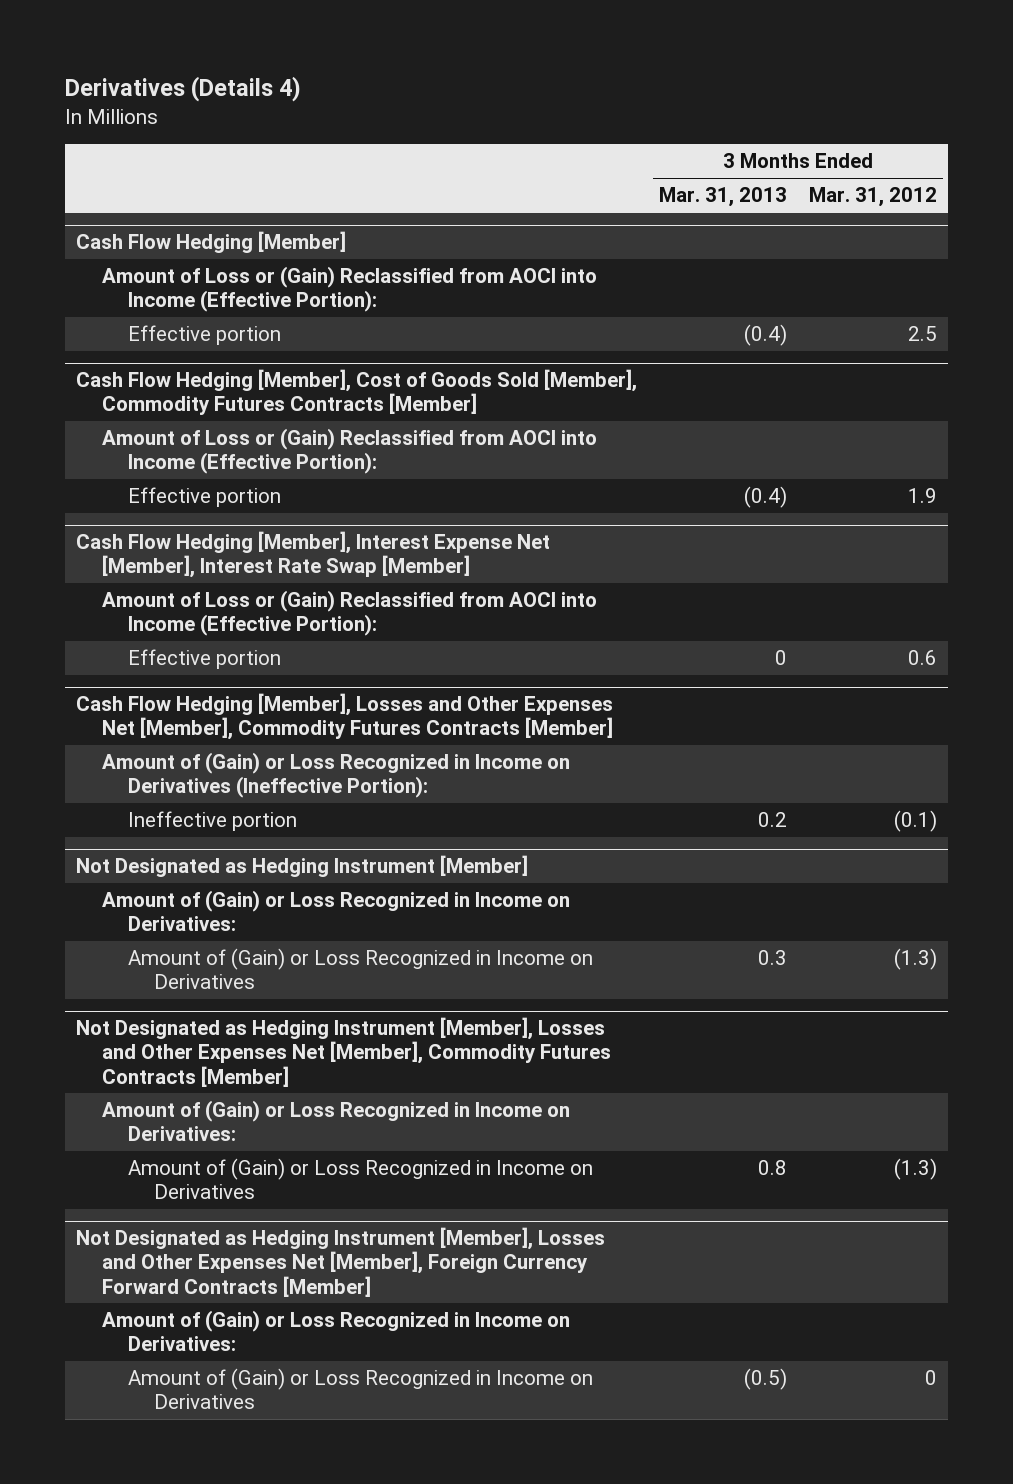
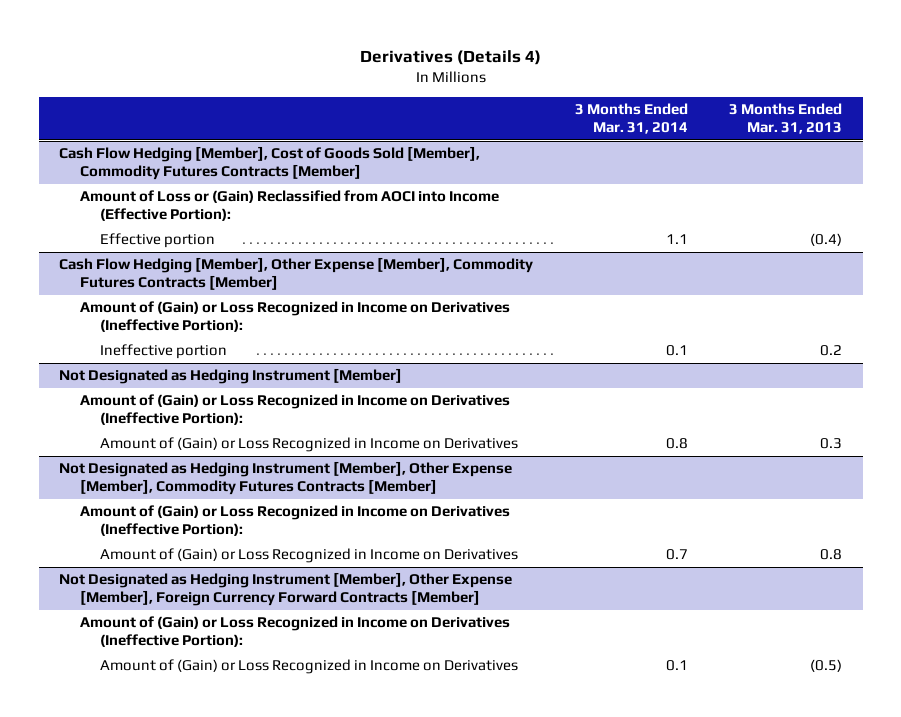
- | 3 Months Ended Mar. 31, 2013 | 3 Months Ended Mar. 31, 2012
+ | 3 Months Ended Mar. 31, 2014 | 3 Months Ended Mar. 31, 2013
- Cash Flow Hedging [Member]
- Amount of Loss or (Gain) Reclassified from AOCI into Income (Effective Portion):
- Effective portion | (0.4) | 2.5
- Cash Flow Hedging [Member], Interest Expense Net [Member], Interest Rate Swap [Member]
- Amount of Loss or (Gain) Reclassified from AOCI into Income (Effective Portion):
- Effective portion | 0 | 0.6
- Cash Flow Hedging [Member], Losses and Other Expenses Net [Member], Commodity Futures Contracts [Member]
+ Cash Flow Hedging [Member], Other Expense [Member], Commodity Futures Contracts [Member]
@ Not Designated as Hedging Instrument [Member]
- Amount of (Gain) or Loss Recognized in Income on Derivatives:
+ Amount of (Gain) or Loss Recognized in Income on Derivatives (Ineffective Portion):
- Not Designated as Hedging Instrument [Member], Losses and Other Expenses Net [Member], Commodity Futures Contracts [Member]
- Amount of (Gain) or Loss Recognized in Income on Derivatives:
+ Not Designated as Hedging Instrument [Member], Other Expense [Member], Commodity Futures Contracts [Member]
+ Amount of (Gain) or Loss Recognized in Income on Derivatives (Ineffective Portion):
- Not Designated as Hedging Instrument [Member], Losses and Other Expenses Net [Member], Foreign Currency Forward Contracts [Member]
- Amount of (Gain) or Loss Recognized in Income on Derivatives:
+ Not Designated as Hedging Instrument [Member], Other Expense [Member], Foreign Currency Forward Contracts [Member]
+ Amount of (Gain) or Loss Recognized in Income on Derivatives (Ineffective Portion):

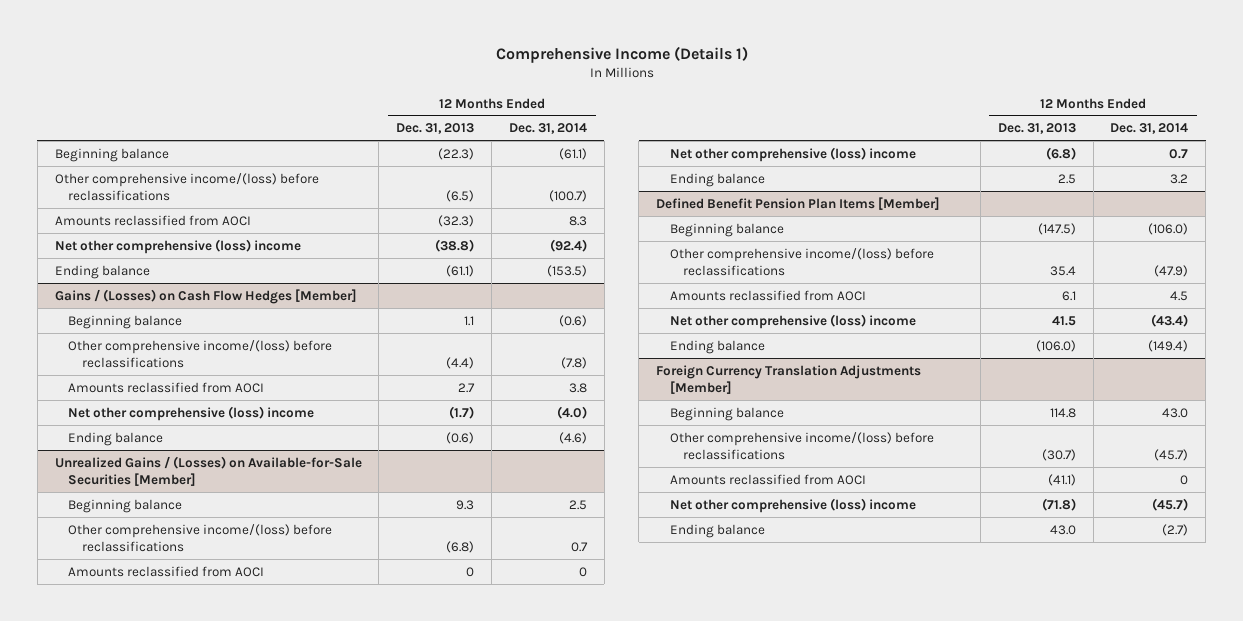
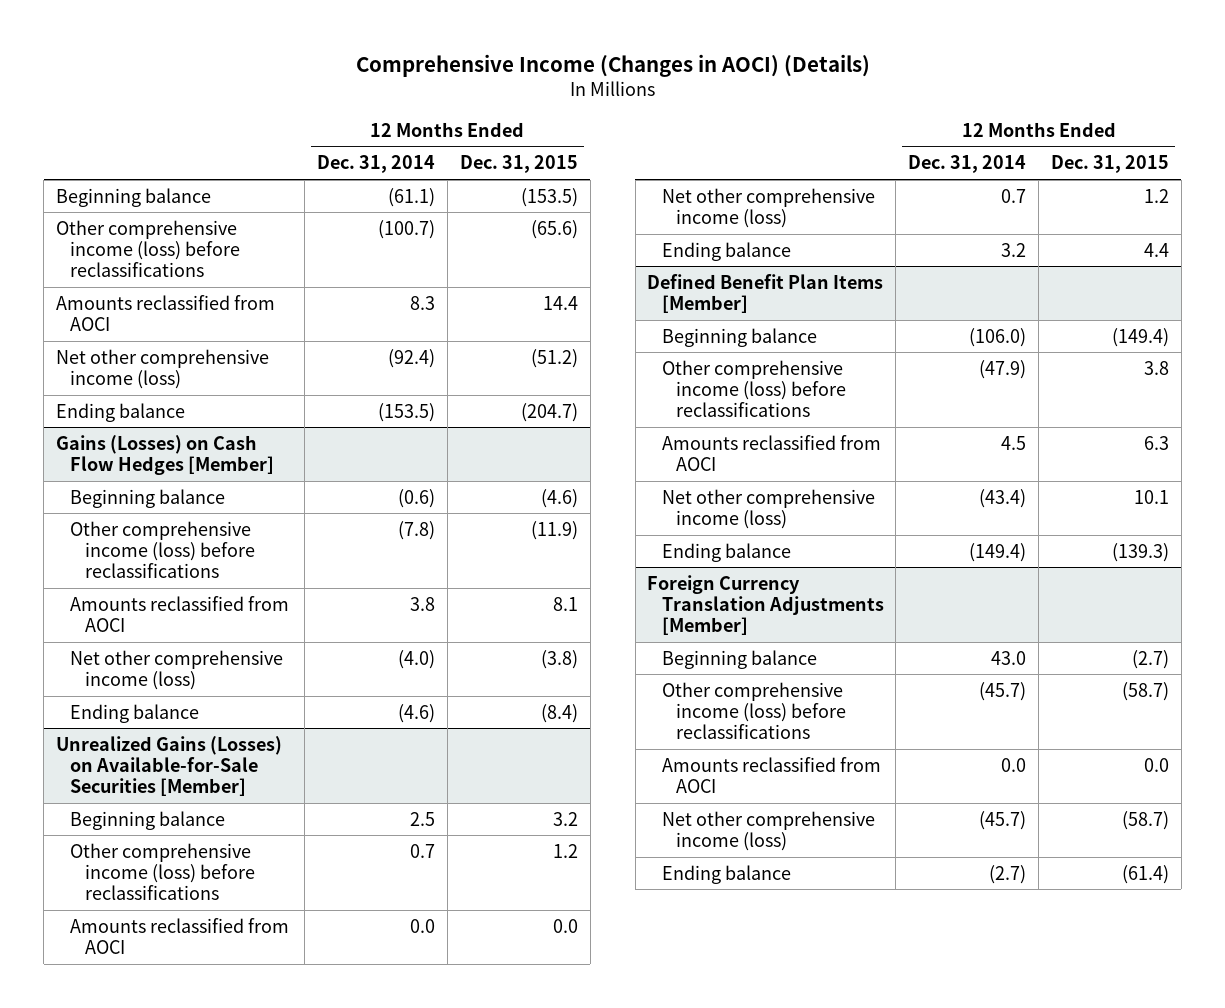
- Comprehensive Income (Details 1)
+ Comprehensive Income (Changes in AOCI) (Details)
- | 12 Months Ended Dec. 31, 2013 | 12 Months Ended Dec. 31, 2014
+ | 12 Months Ended Dec. 31, 2014 | 12 Months Ended Dec. 31, 2015
- Other comprehensive income/(loss) before reclassifications | (6.5) | (100.7)
+ Other comprehensive income (loss) before reclassifications | (100.7) | (65.6)
- Net other comprehensive (loss) income | (38.8) | (92.4)
+ Net other comprehensive income (loss) | (92.4) | (51.2)
- Gains / (Losses) on Cash Flow Hedges [Member]
+ Gains (Losses) on Cash Flow Hedges [Member]
- Other comprehensive income/(loss) before reclassifications | (4.4) | (7.8)
+ Other comprehensive income (loss) before reclassifications | (7.8) | (11.9)
- Net other comprehensive (loss) income | (1.7) | (4.0)
+ Net other comprehensive income (loss) | (4.0) | (3.8)
- Unrealized Gains / (Losses) on Available-for-Sale Securities [Member]
+ Unrealized Gains (Losses) on Available-for-Sale Securities [Member]
- Other comprehensive income/(loss) before reclassifications | (6.8) | 0.7
- Amounts reclassified from AOCI | 0 | 0
- Net other comprehensive (loss) income | (6.8) | 0.7
+ Other comprehensive income (loss) before reclassifications | 0.7 | 1.2
+ Amounts reclassified from AOCI | 0.0 | 0.0
+ Net other comprehensive income (loss) | 0.7 | 1.2
- Defined Benefit Pension Plan Items [Member]
+ Defined Benefit Plan Items [Member]
- Other comprehensive income/(loss) before reclassifications | 35.4 | (47.9)
+ Other comprehensive income (loss) before reclassifications | (47.9) | 3.8
- Net other comprehensive (loss) income | 41.5 | (43.4)
+ Net other comprehensive income (loss) | (43.4) | 10.1
@ Foreign Currency Translation Adjustments [Member]
- Other comprehensive income/(loss) before reclassifications | (30.7) | (45.7)
- Amounts reclassified from AOCI | (41.1) | 0
- Net other comprehensive (loss) income | (71.8) | (45.7)
+ Other comprehensive income (loss) before reclassifications | (45.7) | (58.7)
+ Amounts reclassified from AOCI | 0.0 | 0.0
+ Net other comprehensive income (loss) | (45.7) | (58.7)

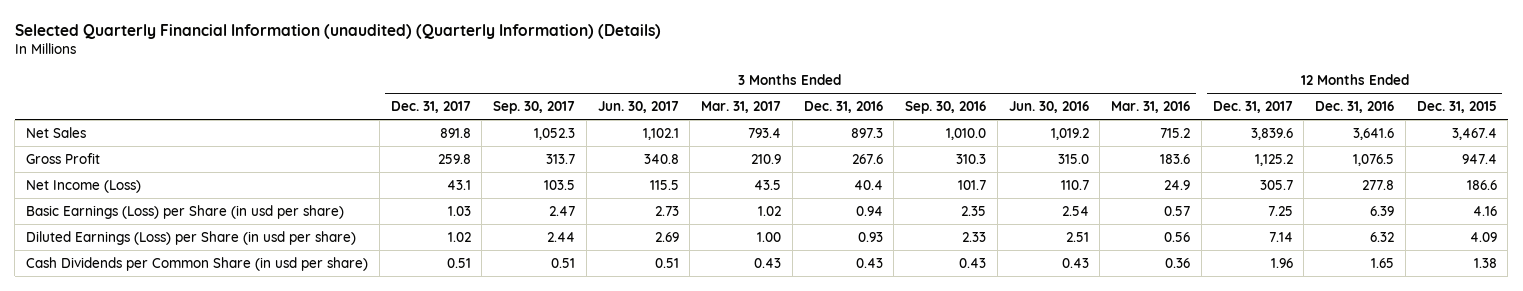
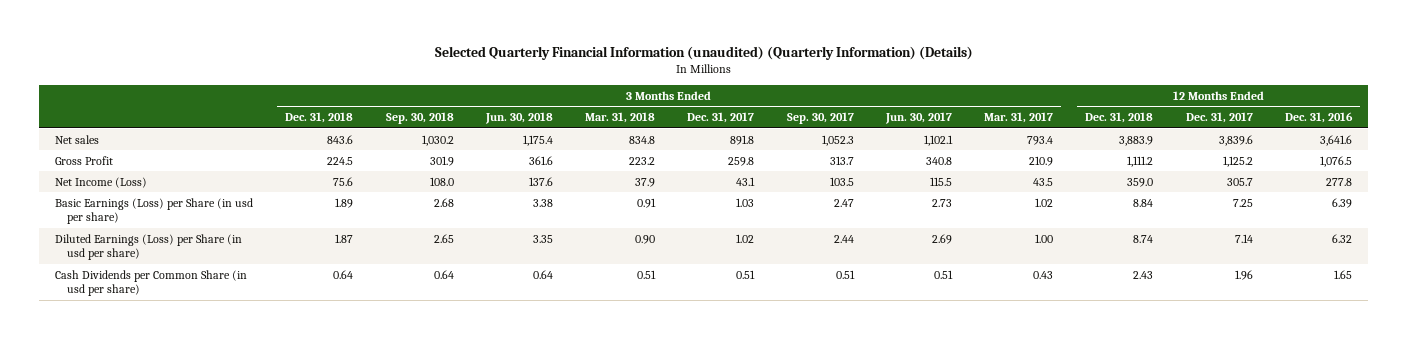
- | 3 Months Ended Dec. 31, 2017 | 3 Months Ended Sep. 30, 2017 | 3 Months Ended Jun. 30, 2017 | 3 Months Ended Mar. 31, 2017 | 3 Months Ended Dec. 31, 2016 | 3 Months Ended Sep. 30, 2016 | 3 Months Ended Jun. 30, 2016 | 3 Months Ended Mar. 31, 2016 | 12 Months Ended Dec. 31, 2017 | 12 Months Ended Dec. 31, 2016 | 12 Months Ended Dec. 31, 2015
+ | 3 Months Ended Dec. 31, 2018 | 3 Months Ended Sep. 30, 2018 | 3 Months Ended Jun. 30, 2018 | 3 Months Ended Mar. 31, 2018 | 3 Months Ended Dec. 31, 2017 | 3 Months Ended Sep. 30, 2017 | 3 Months Ended Jun. 30, 2017 | 3 Months Ended Mar. 31, 2017 | 12 Months Ended Dec. 31, 2018 | 12 Months Ended Dec. 31, 2017 | 12 Months Ended Dec. 31, 2016
- Net Sales | 891.8 | 1,052.3 | 1,102.1 | 793.4 | 897.3 | 1,010.0 | 1,019.2 | 715.2 | 3,839.6 | 3,641.6 | 3,467.4
+ Net sales | 843.6 | 1,030.2 | 1,175.4 | 834.8 | 891.8 | 1,052.3 | 1,102.1 | 793.4 | 3,883.9 | 3,839.6 | 3,641.6

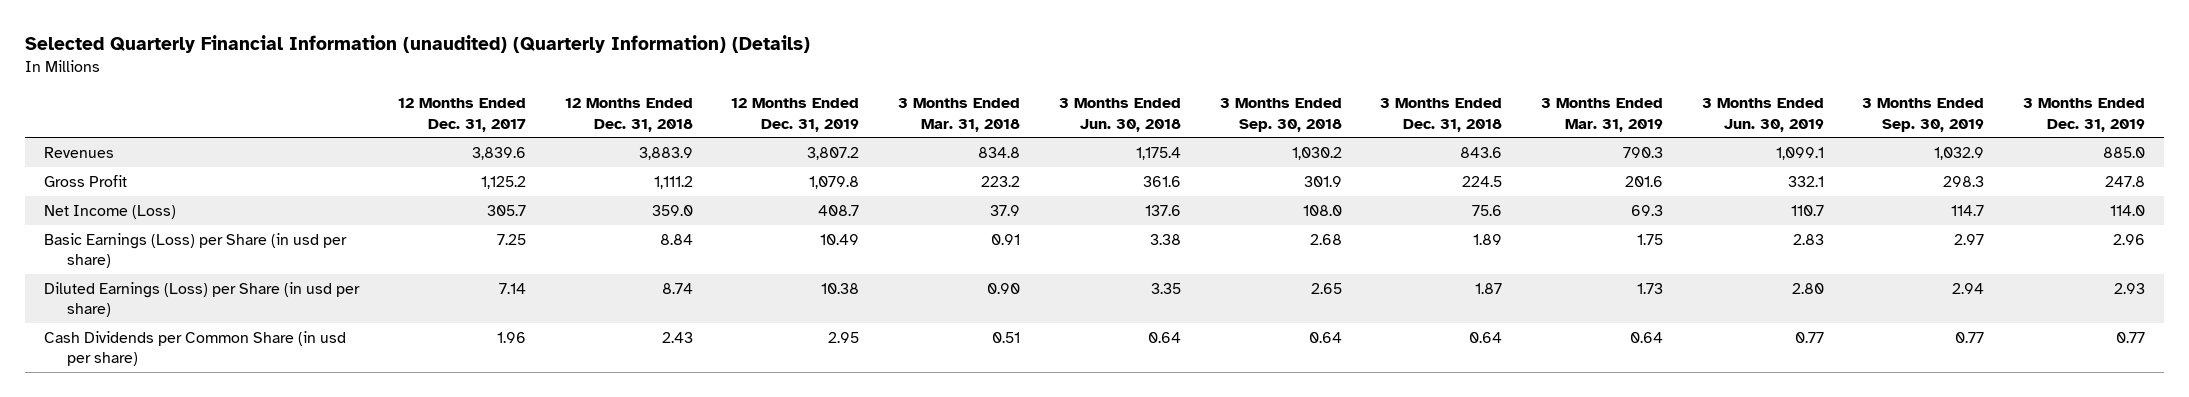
- | 3 Months Ended Dec. 31, 2018 | 3 Months Ended Sep. 30, 2018 | 3 Months Ended Jun. 30, 2018 | 3 Months Ended Mar. 31, 2018 | 3 Months Ended Dec. 31, 2017 | 3 Months Ended Sep. 30, 2017 | 3 Months Ended Jun. 30, 2017 | 3 Months Ended Mar. 31, 2017 | 12 Months Ended Dec. 31, 2018 | 12 Months Ended Dec. 31, 2017 | 12 Months Ended Dec. 31, 2016
+ | 12 Months Ended Dec. 31, 2017 | 12 Months Ended Dec. 31, 2018 | 12 Months Ended Dec. 31, 2019 | 3 Months Ended Mar. 31, 2018 | 3 Months Ended Jun. 30, 2018 | 3 Months Ended Sep. 30, 2018 | 3 Months Ended Dec. 31, 2018 | 3 Months Ended Mar. 31, 2019 | 3 Months Ended Jun. 30, 2019 | 3 Months Ended Sep. 30, 2019 | 3 Months Ended Dec. 31, 2019
- Net sales | 843.6 | 1,030.2 | 1,175.4 | 834.8 | 891.8 | 1,052.3 | 1,102.1 | 793.4 | 3,883.9 | 3,839.6 | 3,641.6
+ Revenues | 3,839.6 | 3,883.9 | 3,807.2 | 834.8 | 1,175.4 | 1,030.2 | 843.6 | 790.3 | 1,099.1 | 1,032.9 | 885.0

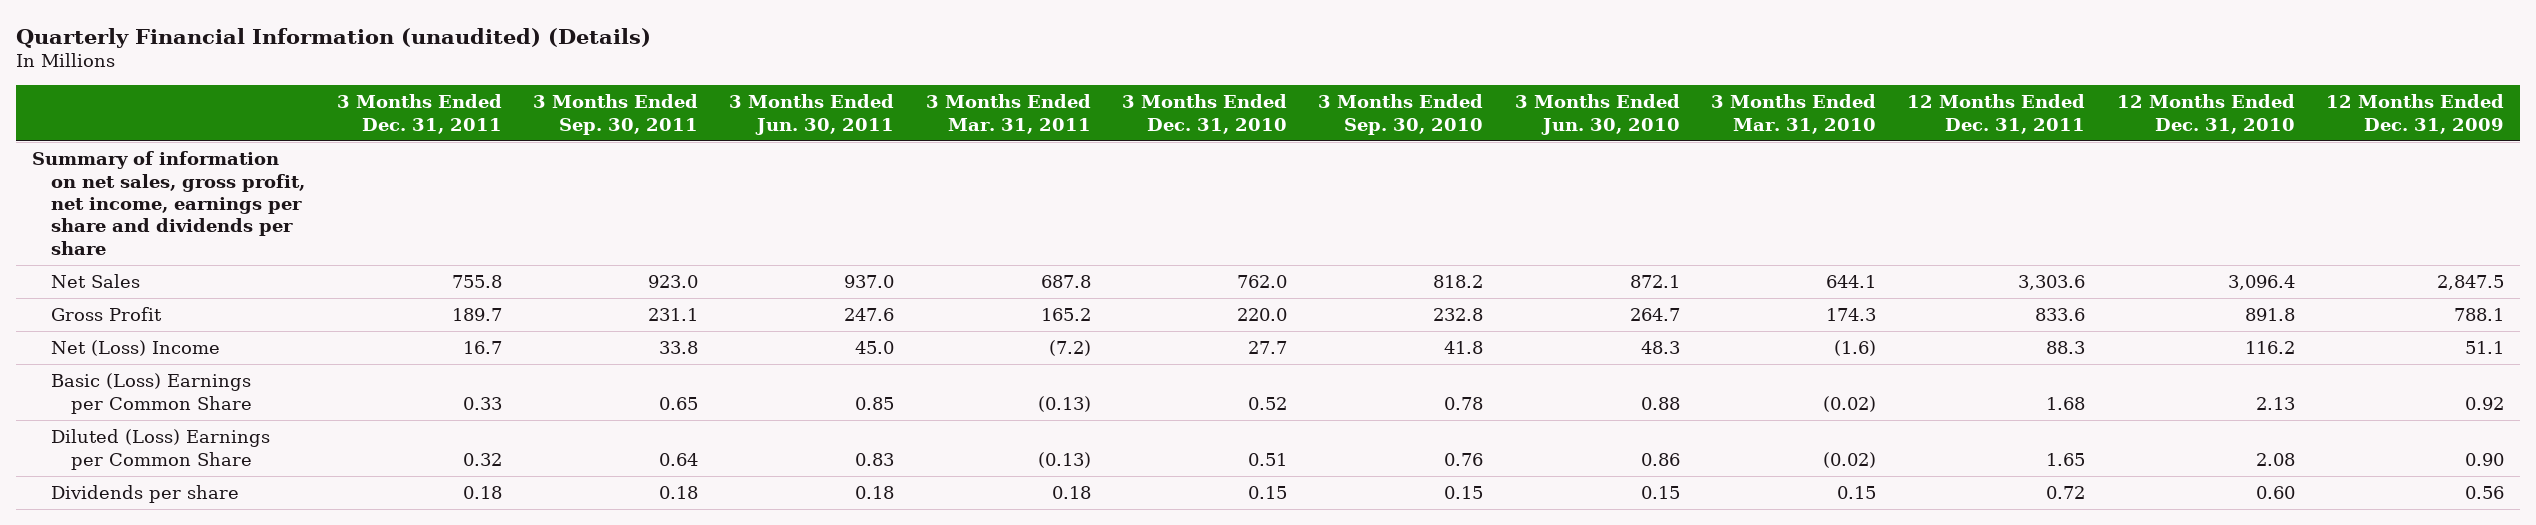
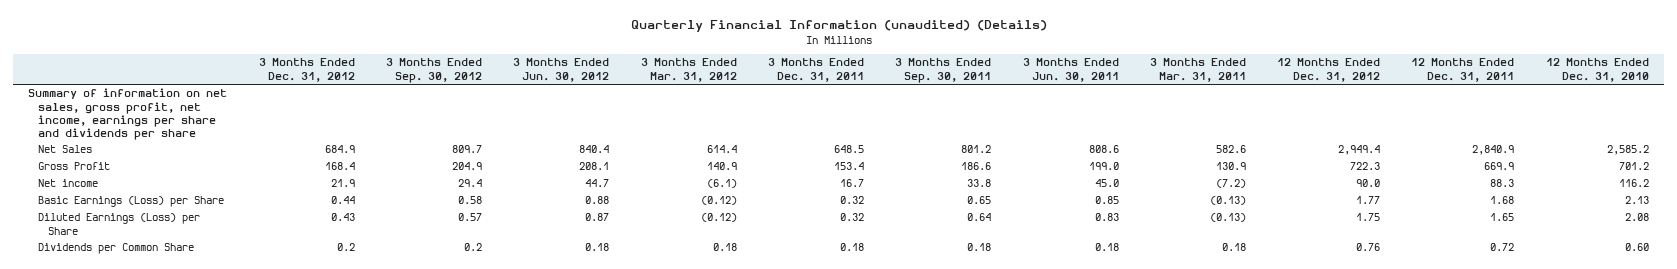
- | 3 Months Ended Dec. 31, 2011 | 3 Months Ended Sep. 30, 2011 | 3 Months Ended Jun. 30, 2011 | 3 Months Ended Mar. 31, 2011 | 3 Months Ended Dec. 31, 2010 | 3 Months Ended Sep. 30, 2010 | 3 Months Ended Jun. 30, 2010 | 3 Months Ended Mar. 31, 2010 | 12 Months Ended Dec. 31, 2011 | 12 Months Ended Dec. 31, 2010 | 12 Months Ended Dec. 31, 2009
+ | 3 Months Ended Dec. 31, 2012 | 3 Months Ended Sep. 30, 2012 | 3 Months Ended Jun. 30, 2012 | 3 Months Ended Mar. 31, 2012 | 3 Months Ended Dec. 31, 2011 | 3 Months Ended Sep. 30, 2011 | 3 Months Ended Jun. 30, 2011 | 3 Months Ended Mar. 31, 2011 | 12 Months Ended Dec. 31, 2012 | 12 Months Ended Dec. 31, 2011 | 12 Months Ended Dec. 31, 2010
- Net Sales | 755.8 | 923.0 | 937.0 | 687.8 | 762.0 | 818.2 | 872.1 | 644.1 | 3,303.6 | 3,096.4 | 2,847.5
- Gross Profit | 189.7 | 231.1 | 247.6 | 165.2 | 220.0 | 232.8 | 264.7 | 174.3 | 833.6 | 891.8 | 788.1
- Net (Loss) Income | 16.7 | 33.8 | 45.0 | (7.2) | 27.7 | 41.8 | 48.3 | (1.6) | 88.3 | 116.2 | 51.1
- Basic (Loss) Earnings per Common Share | 0.33 | 0.65 | 0.85 | (0.13) | 0.52 | 0.78 | 0.88 | (0.02) | 1.68 | 2.13 | 0.92
- Diluted (Loss) Earnings per Common Share | 0.32 | 0.64 | 0.83 | (0.13) | 0.51 | 0.76 | 0.86 | (0.02) | 1.65 | 2.08 | 0.90
- Dividends per share | 0.18 | 0.18 | 0.18 | 0.18 | 0.15 | 0.15 | 0.15 | 0.15 | 0.72 | 0.60 | 0.56
+ Net Sales | 684.9 | 809.7 | 840.4 | 614.4 | 648.5 | 801.2 | 808.6 | 582.6 | 2,949.4 | 2,840.9 | 2,585.2
+ Gross Profit | 168.4 | 204.9 | 208.1 | 140.9 | 153.4 | 186.6 | 199.0 | 130.9 | 722.3 | 669.9 | 701.2
+ Net income | 21.9 | 29.4 | 44.7 | (6.1) | 16.7 | 33.8 | 45.0 | (7.2) | 90.0 | 88.3 | 116.2
+ Basic Earnings (Loss) per Share | 0.44 | 0.58 | 0.88 | (0.12) | 0.32 | 0.65 | 0.85 | (0.13) | 1.77 | 1.68 | 2.13
+ Diluted Earnings (Loss) per Share | 0.43 | 0.57 | 0.87 | (0.12) | 0.32 | 0.64 | 0.83 | (0.13) | 1.75 | 1.65 | 2.08
+ Dividends per Common Share | 0.2 | 0.2 | 0.18 | 0.18 | 0.18 | 0.18 | 0.18 | 0.18 | 0.76 | 0.72 | 0.60

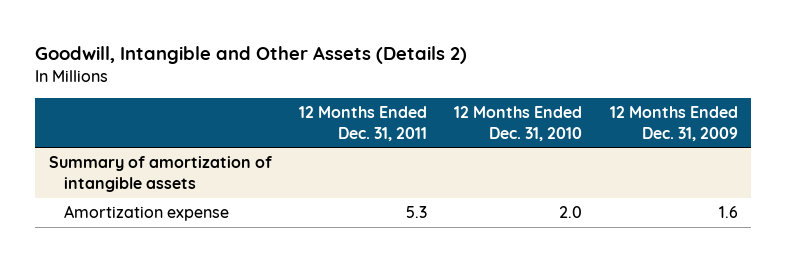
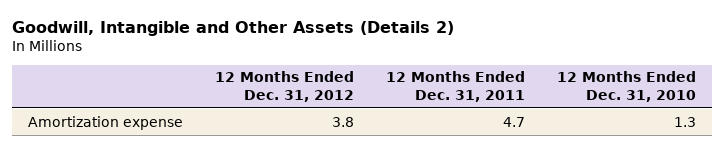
- | 12 Months Ended Dec. 31, 2011 | 12 Months Ended Dec. 31, 2010 | 12 Months Ended Dec. 31, 2009
+ | 12 Months Ended Dec. 31, 2012 | 12 Months Ended Dec. 31, 2011 | 12 Months Ended Dec. 31, 2010
- Summary of amortization of intangible assets
- Amortization expense | 5.3 | 2.0 | 1.6
+ Amortization expense | 3.8 | 4.7 | 1.3

